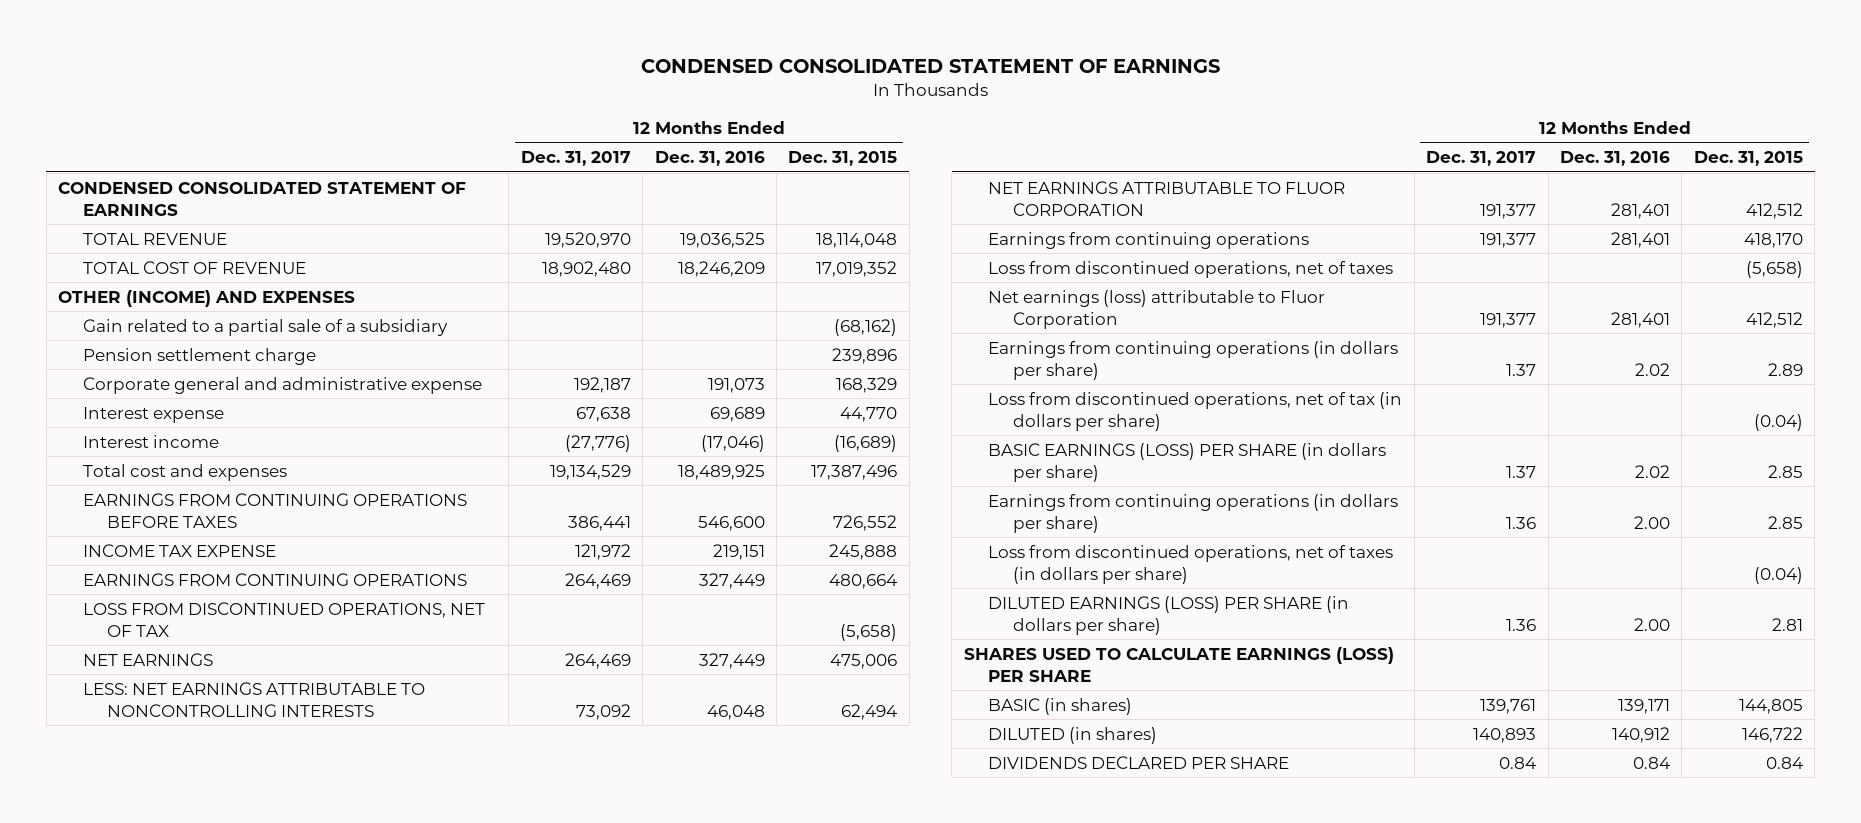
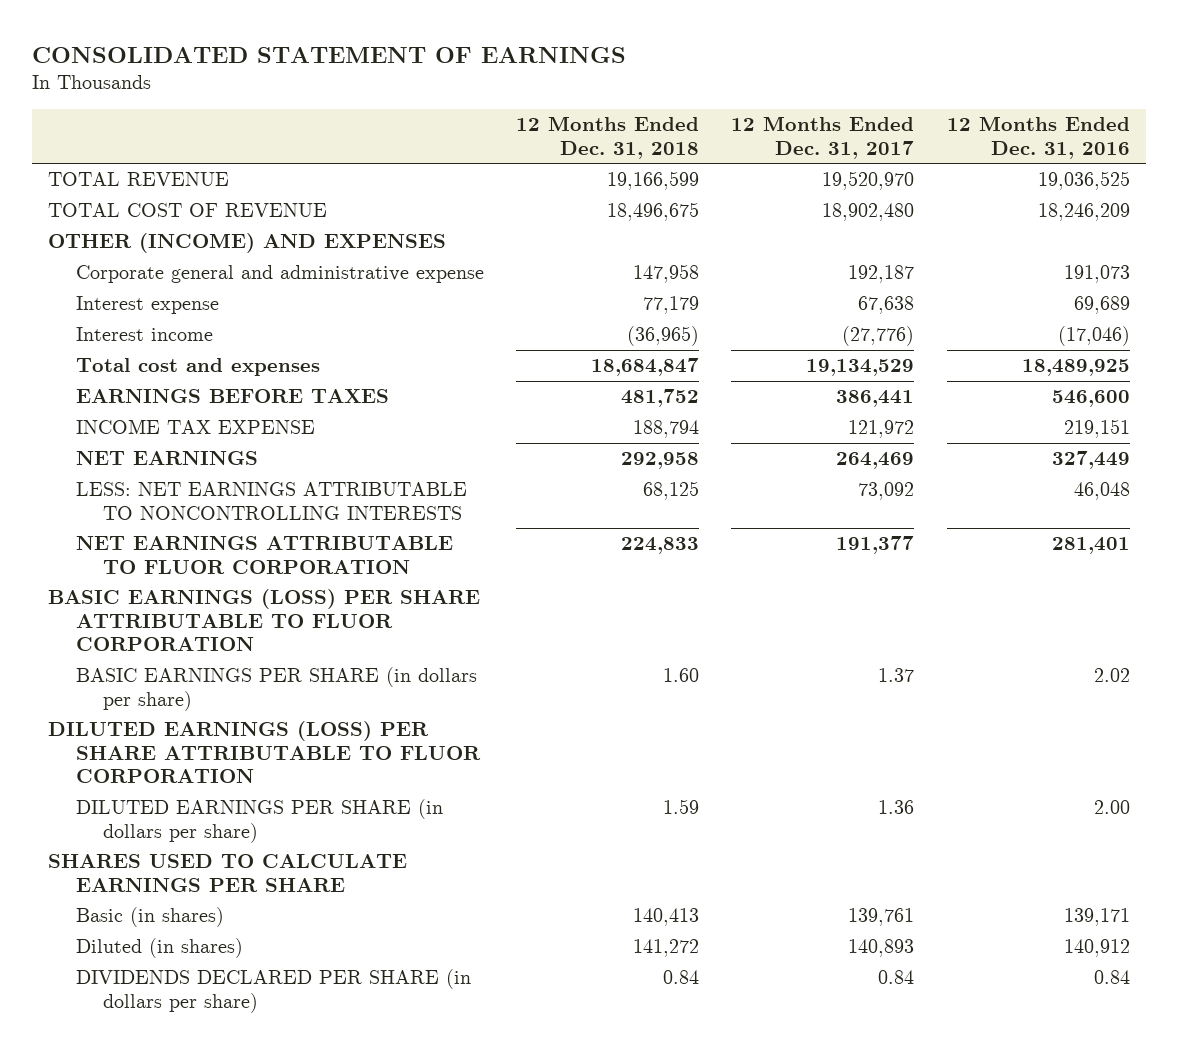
- CONDENSED CONSOLIDATED STATEMENT OF EARNINGS
+ CONSOLIDATED STATEMENT OF EARNINGS
- | 12 Months Ended Dec. 31, 2017 | 12 Months Ended Dec. 31, 2016 | 12 Months Ended Dec. 31, 2015
+ | 12 Months Ended Dec. 31, 2018 | 12 Months Ended Dec. 31, 2017 | 12 Months Ended Dec. 31, 2016
- CONDENSED CONSOLIDATED STATEMENT OF EARNINGS
- Gain related to a partial sale of a subsidiary | | | (68,162)
- Pension settlement charge | | | 239,896
- EARNINGS FROM CONTINUING OPERATIONS BEFORE TAXES | 386,441 | 546,600 | 726,552
+ EARNINGS BEFORE TAXES | 481,752 | 386,441 | 546,600
- EARNINGS FROM CONTINUING OPERATIONS | 264,469 | 327,449 | 480,664
- LOSS FROM DISCONTINUED OPERATIONS, NET OF TAX | | | (5,658)
- Earnings from continuing operations | 191,377 | 281,401 | 418,170
- Loss from discontinued operations, net of taxes | | | (5,658)
- Net earnings (loss) attributable to Fluor Corporation | 191,377 | 281,401 | 412,512
- Earnings from continuing operations (in dollars per share) | 1.37 | 2.02 | 2.89
- Loss from discontinued operations, net of tax (in dollars per share) | | | (0.04)
- BASIC EARNINGS (LOSS) PER SHARE (in dollars per share) | 1.37 | 2.02 | 2.85
- Earnings from continuing operations (in dollars per share) | 1.36 | 2.00 | 2.85
- Loss from discontinued operations, net of taxes (in dollars per share) | | | (0.04)
- DILUTED EARNINGS (LOSS) PER SHARE (in dollars per share) | 1.36 | 2.00 | 2.81
- SHARES USED TO CALCULATE EARNINGS (LOSS) PER SHARE
- BASIC (in shares) | 139,761 | 139,171 | 144,805
- DILUTED (in shares) | 140,893 | 140,912 | 146,722
- DIVIDENDS DECLARED PER SHARE | 0.84 | 0.84 | 0.84
+ BASIC EARNINGS (LOSS) PER SHARE ATTRIBUTABLE TO FLUOR CORPORATION
+ BASIC EARNINGS PER SHARE (in dollars per share) | 1.60 | 1.37 | 2.02
+ DILUTED EARNINGS (LOSS) PER SHARE ATTRIBUTABLE TO FLUOR CORPORATION
+ DILUTED EARNINGS PER SHARE (in dollars per share) | 1.59 | 1.36 | 2.00
+ SHARES USED TO CALCULATE EARNINGS PER SHARE
+ Basic (in shares) | 140,413 | 139,761 | 139,171
+ Diluted (in shares) | 141,272 | 140,893 | 140,912
+ DIVIDENDS DECLARED PER SHARE (in dollars per share) | 0.84 | 0.84 | 0.84

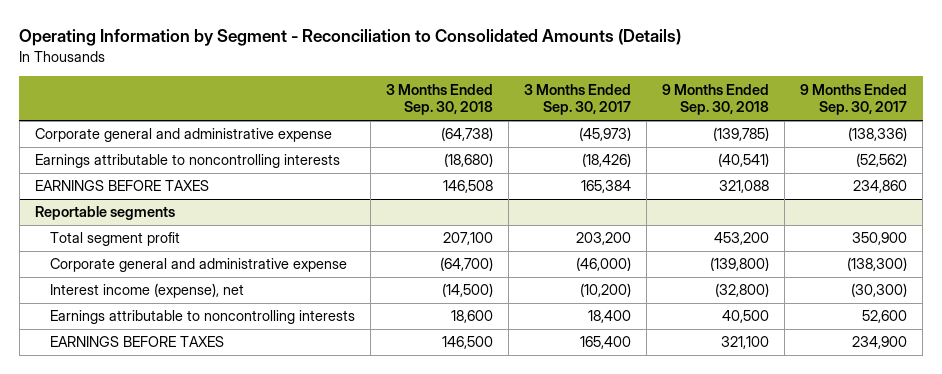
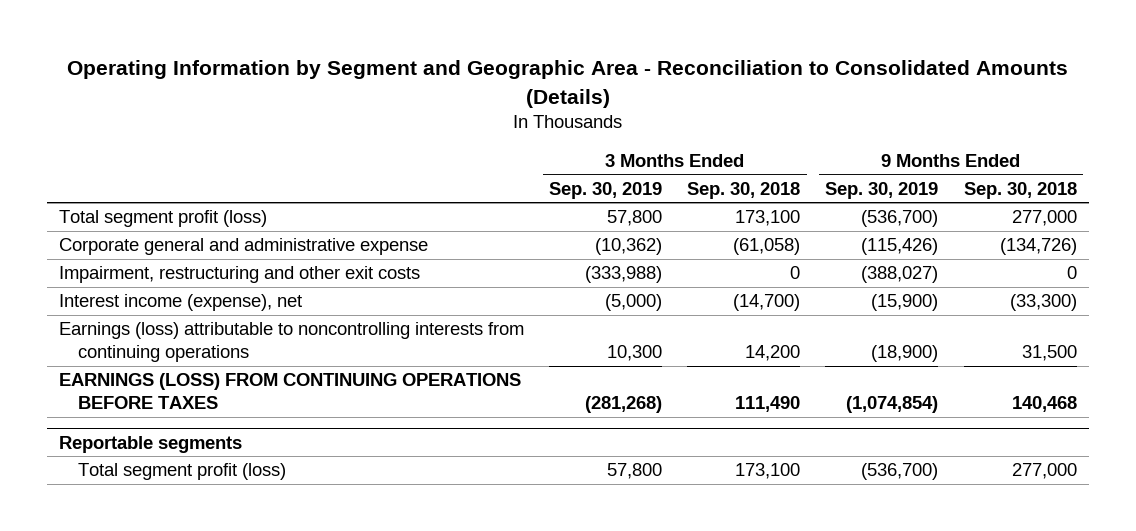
- Operating Information by Segment - Reconciliation to Consolidated Amounts (Details)
+ Operating Information by Segment and Geographic Area - Reconciliation to Consolidated Amounts (Details)
- | 3 Months Ended Sep. 30, 2018 | 3 Months Ended Sep. 30, 2017 | 9 Months Ended Sep. 30, 2018 | 9 Months Ended Sep. 30, 2017
+ | 3 Months Ended Sep. 30, 2019 | 3 Months Ended Sep. 30, 2018 | 9 Months Ended Sep. 30, 2019 | 9 Months Ended Sep. 30, 2018
- Corporate general and administrative expense | (64,738) | (45,973) | (139,785) | (138,336)
- Earnings attributable to noncontrolling interests | (18,680) | (18,426) | (40,541) | (52,562)
- EARNINGS BEFORE TAXES | 146,508 | 165,384 | 321,088 | 234,860
+ Total segment profit (loss) | 57,800 | 173,100 | (536,700) | 277,000
+ Corporate general and administrative expense | (10,362) | (61,058) | (115,426) | (134,726)
+ Impairment, restructuring and other exit costs | (333,988) | 0 | (388,027) | 0
+ Interest income (expense), net | (5,000) | (14,700) | (15,900) | (33,300)
+ Earnings (loss) attributable to noncontrolling interests from continuing operations | 10,300 | 14,200 | (18,900) | 31,500
+ EARNINGS (LOSS) FROM CONTINUING OPERATIONS BEFORE TAXES | (281,268) | 111,490 | (1,074,854) | 140,468
@ Reportable segments
- Total segment profit | 207,100 | 203,200 | 453,200 | 350,900
- Corporate general and administrative expense | (64,700) | (46,000) | (139,800) | (138,300)
- Interest income (expense), net | (14,500) | (10,200) | (32,800) | (30,300)
- Earnings attributable to noncontrolling interests | 18,600 | 18,400 | 40,500 | 52,600
- EARNINGS BEFORE TAXES | 146,500 | 165,400 | 321,100 | 234,900
+ Total segment profit (loss) | 57,800 | 173,100 | (536,700) | 277,000

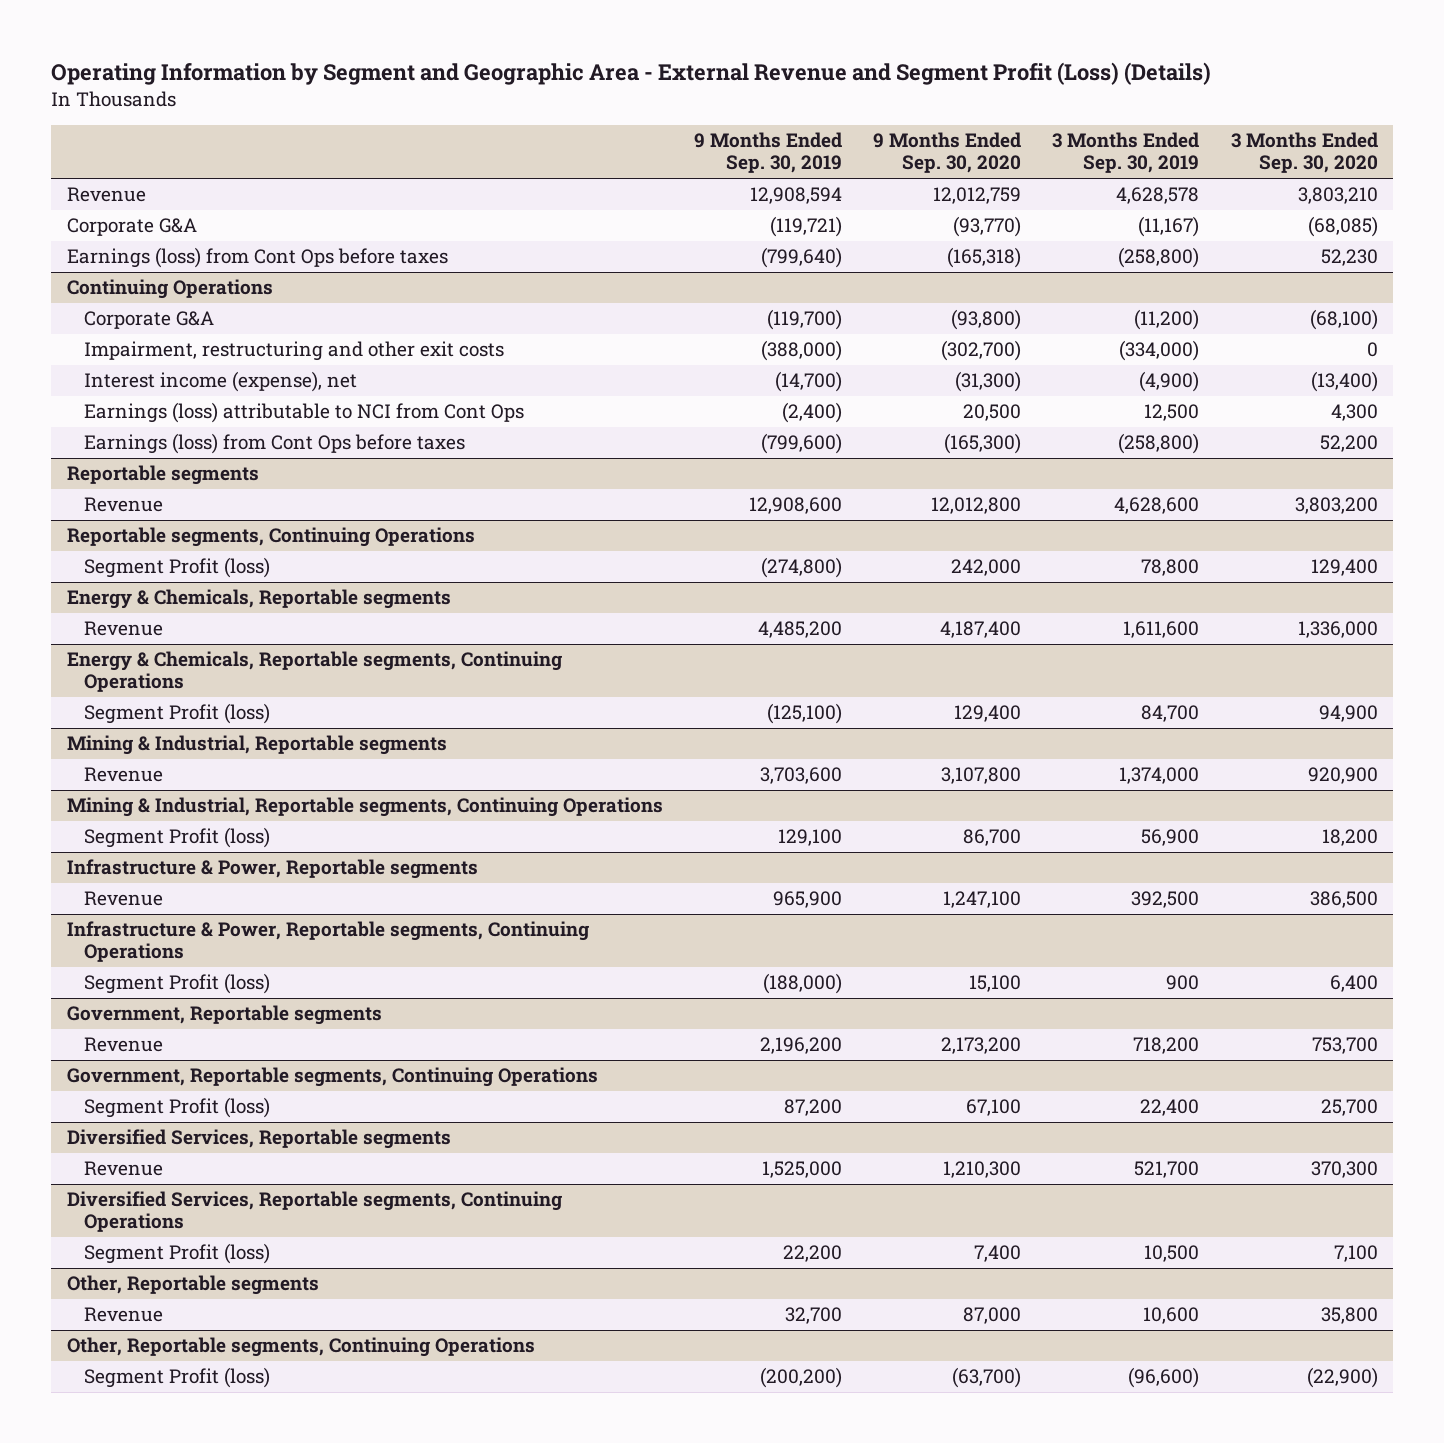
- Operating Information by Segment and Geographic Area - Reconciliation to Consolidated Amounts (Details)
+ Operating Information by Segment and Geographic Area - External Revenue and Segment Profit (Loss) (Details)
- | 3 Months Ended Sep. 30, 2019 | 3 Months Ended Sep. 30, 2018 | 9 Months Ended Sep. 30, 2019 | 9 Months Ended Sep. 30, 2018
+ | 9 Months Ended Sep. 30, 2019 | 9 Months Ended Sep. 30, 2020 | 3 Months Ended Sep. 30, 2019 | 3 Months Ended Sep. 30, 2020
- Total segment profit (loss) | 57,800 | 173,100 | (536,700) | 277,000
- Corporate general and administrative expense | (10,362) | (61,058) | (115,426) | (134,726)
- Impairment, restructuring and other exit costs | (333,988) | 0 | (388,027) | 0
- Interest income (expense), net | (5,000) | (14,700) | (15,900) | (33,300)
- Earnings (loss) attributable to noncontrolling interests from continuing operations | 10,300 | 14,200 | (18,900) | 31,500
- EARNINGS (LOSS) FROM CONTINUING OPERATIONS BEFORE TAXES | (281,268) | 111,490 | (1,074,854) | 140,468
+ Revenue | 12,908,594 | 12,012,759 | 4,628,578 | 3,803,210
+ Corporate G&A | (119,721) | (93,770) | (11,167) | (68,085)
+ Earnings (loss) from Cont Ops before taxes | (799,640) | (165,318) | (258,800) | 52,230
+ Continuing Operations
+ Corporate G&A | (119,700) | (93,800) | (11,200) | (68,100)
+ Impairment, restructuring and other exit costs | (388,000) | (302,700) | (334,000) | 0
+ Interest income (expense), net | (14,700) | (31,300) | (4,900) | (13,400)
+ Earnings (loss) attributable to NCI from Cont Ops | (2,400) | 20,500 | 12,500 | 4,300
+ Earnings (loss) from Cont Ops before taxes | (799,600) | (165,300) | (258,800) | 52,200
@ Reportable segments
- Total segment profit (loss) | 57,800 | 173,100 | (536,700) | 277,000
+ Revenue | 12,908,600 | 12,012,800 | 4,628,600 | 3,803,200
+ Reportable segments, Continuing Operations
+ Segment Profit (loss) | (274,800) | 242,000 | 78,800 | 129,400
+ Energy & Chemicals, Reportable segments
+ Revenue | 4,485,200 | 4,187,400 | 1,611,600 | 1,336,000
+ Energy & Chemicals, Reportable segments, Continuing Operations
+ Segment Profit (loss) | (125,100) | 129,400 | 84,700 | 94,900
+ Mining & Industrial, Reportable segments
+ Revenue | 3,703,600 | 3,107,800 | 1,374,000 | 920,900
+ Mining & Industrial, Reportable segments, Continuing Operations
+ Segment Profit (loss) | 129,100 | 86,700 | 56,900 | 18,200
+ Infrastructure & Power, Reportable segments
+ Revenue | 965,900 | 1,247,100 | 392,500 | 386,500
+ Infrastructure & Power, Reportable segments, Continuing Operations
+ Segment Profit (loss) | (188,000) | 15,100 | 900 | 6,400
+ Government, Reportable segments
+ Revenue | 2,196,200 | 2,173,200 | 718,200 | 753,700
+ Government, Reportable segments, Continuing Operations
+ Segment Profit (loss) | 87,200 | 67,100 | 22,400 | 25,700
+ Diversified Services, Reportable segments
+ Revenue | 1,525,000 | 1,210,300 | 521,700 | 370,300
+ Diversified Services, Reportable segments, Continuing Operations
+ Segment Profit (loss) | 22,200 | 7,400 | 10,500 | 7,100
+ Other, Reportable segments
+ Revenue | 32,700 | 87,000 | 10,600 | 35,800
+ Other, Reportable segments, Continuing Operations
+ Segment Profit (loss) | (200,200) | (63,700) | (96,600) | (22,900)

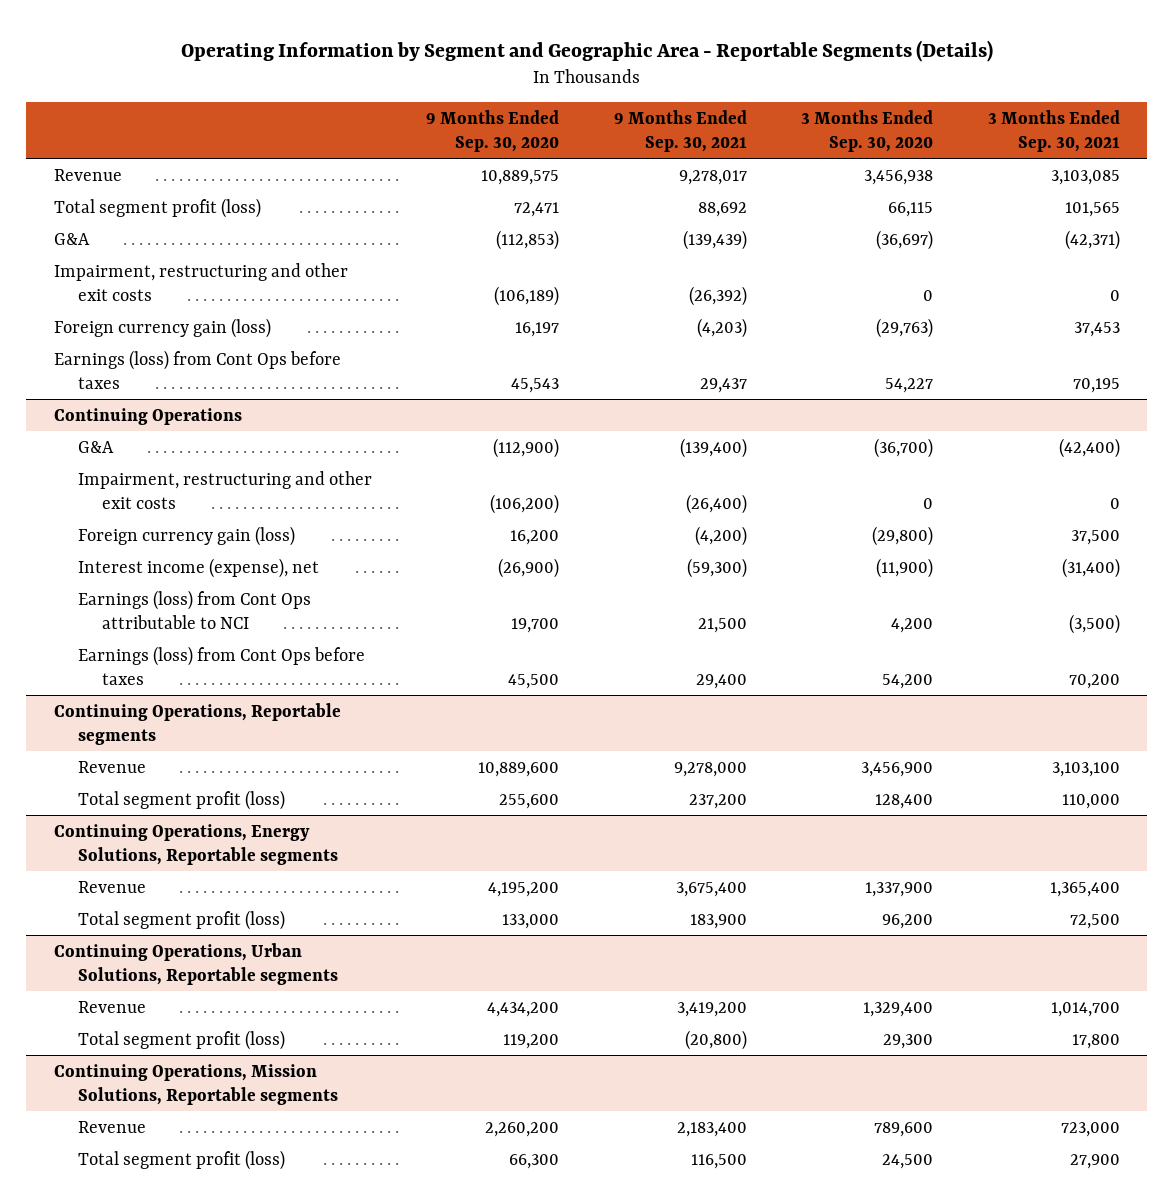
- Operating Information by Segment and Geographic Area - External Revenue and Segment Profit (Loss) (Details)
+ Operating Information by Segment and Geographic Area - Reportable Segments (Details)
- | 9 Months Ended Sep. 30, 2019 | 9 Months Ended Sep. 30, 2020 | 3 Months Ended Sep. 30, 2019 | 3 Months Ended Sep. 30, 2020
+ | 9 Months Ended Sep. 30, 2020 | 9 Months Ended Sep. 30, 2021 | 3 Months Ended Sep. 30, 2020 | 3 Months Ended Sep. 30, 2021
- Revenue | 12,908,594 | 12,012,759 | 4,628,578 | 3,803,210
- Corporate G&A | (119,721) | (93,770) | (11,167) | (68,085)
- Earnings (loss) from Cont Ops before taxes | (799,640) | (165,318) | (258,800) | 52,230
+ Revenue | 10,889,575 | 9,278,017 | 3,456,938 | 3,103,085
+ Total segment profit (loss) | 72,471 | 88,692 | 66,115 | 101,565
+ G&A | (112,853) | (139,439) | (36,697) | (42,371)
+ Impairment, restructuring and other exit costs | (106,189) | (26,392) | 0 | 0
+ Foreign currency gain (loss) | 16,197 | (4,203) | (29,763) | 37,453
+ Earnings (loss) from Cont Ops before taxes | 45,543 | 29,437 | 54,227 | 70,195
@ Continuing Operations
- Corporate G&A | (119,700) | (93,800) | (11,200) | (68,100)
- Impairment, restructuring and other exit costs | (388,000) | (302,700) | (334,000) | 0
- Interest income (expense), net | (14,700) | (31,300) | (4,900) | (13,400)
- Earnings (loss) attributable to NCI from Cont Ops | (2,400) | 20,500 | 12,500 | 4,300
- Earnings (loss) from Cont Ops before taxes | (799,600) | (165,300) | (258,800) | 52,200
- Reportable segments
- Revenue | 12,908,600 | 12,012,800 | 4,628,600 | 3,803,200
- Reportable segments, Continuing Operations
- Segment Profit (loss) | (274,800) | 242,000 | 78,800 | 129,400
- Energy & Chemicals, Reportable segments
- Revenue | 4,485,200 | 4,187,400 | 1,611,600 | 1,336,000
- Energy & Chemicals, Reportable segments, Continuing Operations
- Segment Profit (loss) | (125,100) | 129,400 | 84,700 | 94,900
- Mining & Industrial, Reportable segments
- Revenue | 3,703,600 | 3,107,800 | 1,374,000 | 920,900
- Mining & Industrial, Reportable segments, Continuing Operations
- Segment Profit (loss) | 129,100 | 86,700 | 56,900 | 18,200
- Infrastructure & Power, Reportable segments
- Revenue | 965,900 | 1,247,100 | 392,500 | 386,500
- Infrastructure & Power, Reportable segments, Continuing Operations
- Segment Profit (loss) | (188,000) | 15,100 | 900 | 6,400
- Government, Reportable segments
- Revenue | 2,196,200 | 2,173,200 | 718,200 | 753,700
- Government, Reportable segments, Continuing Operations
- Segment Profit (loss) | 87,200 | 67,100 | 22,400 | 25,700
- Diversified Services, Reportable segments
- Revenue | 1,525,000 | 1,210,300 | 521,700 | 370,300
- Diversified Services, Reportable segments, Continuing Operations
- Segment Profit (loss) | 22,200 | 7,400 | 10,500 | 7,100
- Other, Reportable segments
- Revenue | 32,700 | 87,000 | 10,600 | 35,800
- Other, Reportable segments, Continuing Operations
- Segment Profit (loss) | (200,200) | (63,700) | (96,600) | (22,900)
@ Continuing Operations
+ G&A | (112,900) | (139,400) | (36,700) | (42,400)
+ Impairment, restructuring and other exit costs | (106,200) | (26,400) | 0 | 0
+ Foreign currency gain (loss) | 16,200 | (4,200) | (29,800) | 37,500
+ Interest income (expense), net | (26,900) | (59,300) | (11,900) | (31,400)
+ Earnings (loss) from Cont Ops attributable to NCI | 19,700 | 21,500 | 4,200 | (3,500)
+ Earnings (loss) from Cont Ops before taxes | 45,500 | 29,400 | 54,200 | 70,200
+ Continuing Operations, Reportable segments
+ Revenue | 10,889,600 | 9,278,000 | 3,456,900 | 3,103,100
+ Total segment profit (loss) | 255,600 | 237,200 | 128,400 | 110,000
+ Continuing Operations, Energy Solutions, Reportable segments
+ Revenue | 4,195,200 | 3,675,400 | 1,337,900 | 1,365,400
+ Total segment profit (loss) | 133,000 | 183,900 | 96,200 | 72,500
+ Continuing Operations, Urban Solutions, Reportable segments
+ Revenue | 4,434,200 | 3,419,200 | 1,329,400 | 1,014,700
+ Total segment profit (loss) | 119,200 | (20,800) | 29,300 | 17,800
+ Continuing Operations, Mission Solutions, Reportable segments
+ Revenue | 2,260,200 | 2,183,400 | 789,600 | 723,000
+ Total segment profit (loss) | 66,300 | 116,500 | 24,500 | 27,900

